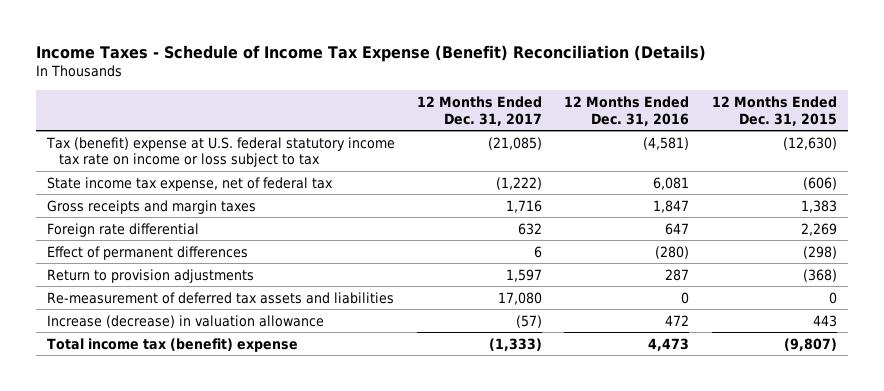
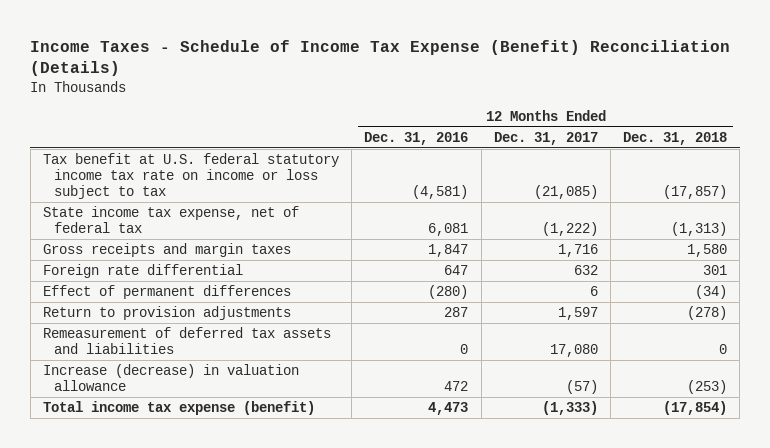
- | 12 Months Ended Dec. 31, 2017 | 12 Months Ended Dec. 31, 2016 | 12 Months Ended Dec. 31, 2015
+ | 12 Months Ended Dec. 31, 2016 | 12 Months Ended Dec. 31, 2017 | 12 Months Ended Dec. 31, 2018
- Tax (benefit) expense at U.S. federal statutory income tax rate on income or loss subject to tax | (21,085) | (4,581) | (12,630)
+ Tax benefit at U.S. federal statutory income tax rate on income or loss subject to tax | (4,581) | (21,085) | (17,857)
- Re-measurement of deferred tax assets and liabilities | 17,080 | 0 | 0
+ Remeasurement of deferred tax assets and liabilities | 0 | 17,080 | 0
- Total income tax (benefit) expense | (1,333) | 4,473 | (9,807)
+ Total income tax expense (benefit) | 4,473 | (1,333) | (17,854)

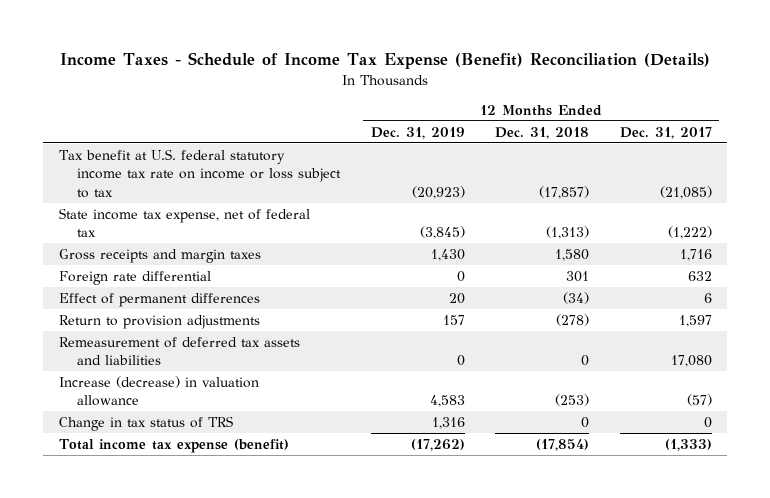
- | 12 Months Ended Dec. 31, 2016 | 12 Months Ended Dec. 31, 2017 | 12 Months Ended Dec. 31, 2018
+ | 12 Months Ended Dec. 31, 2019 | 12 Months Ended Dec. 31, 2018 | 12 Months Ended Dec. 31, 2017
+ Change in tax status of TRS | 1,316 | 0 | 0

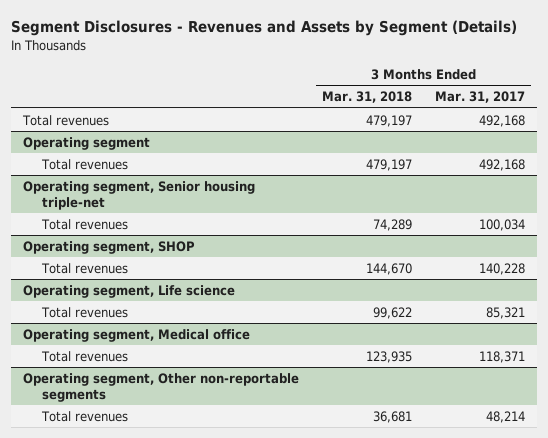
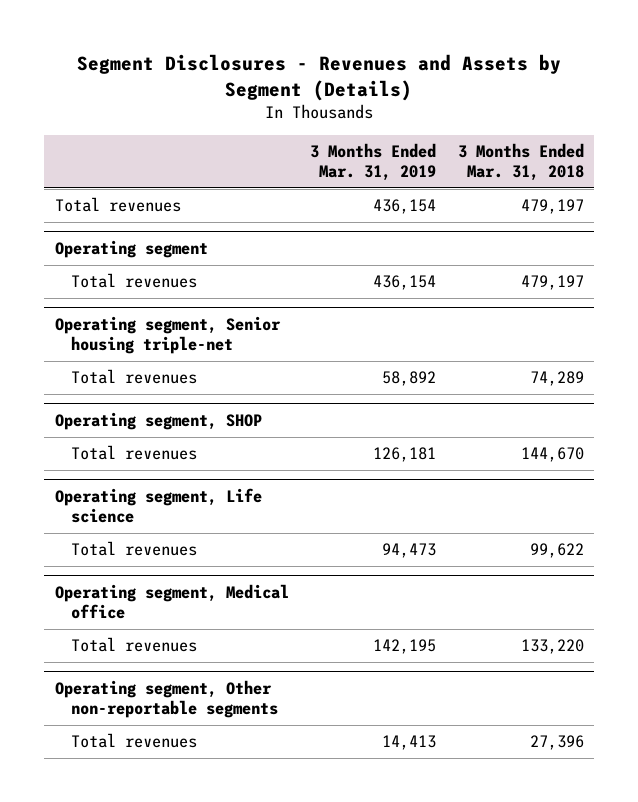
- | 3 Months Ended Mar. 31, 2018 | 3 Months Ended Mar. 31, 2017
+ | 3 Months Ended Mar. 31, 2019 | 3 Months Ended Mar. 31, 2018
@ Operating segment, Medical office
- Total revenues | 123,935 | 118,371
+ Total revenues | 142,195 | 133,220
@ Operating segment, Other non-reportable segments
- Total revenues | 36,681 | 48,214
+ Total revenues | 14,413 | 27,396

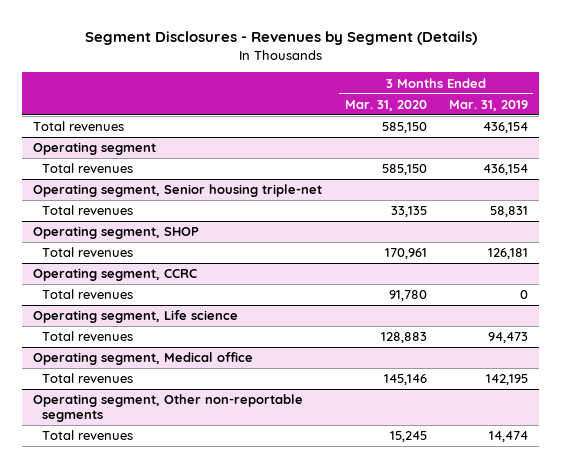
- Segment Disclosures - Revenues and Assets by Segment (Details)
+ Segment Disclosures - Revenues by Segment (Details)
- | 3 Months Ended Mar. 31, 2019 | 3 Months Ended Mar. 31, 2018
+ | 3 Months Ended Mar. 31, 2020 | 3 Months Ended Mar. 31, 2019
@ Operating segment, Senior housing triple-net
- Total revenues | 58,892 | 74,289
+ Total revenues | 33,135 | 58,831
+ Operating segment, CCRC
+ Total revenues | 91,780 | 0
@ Operating segment, Other non-reportable segments
- Total revenues | 14,413 | 27,396
+ Total revenues | 15,245 | 14,474

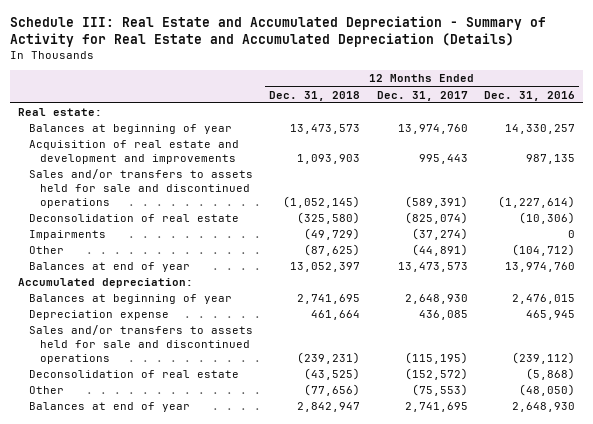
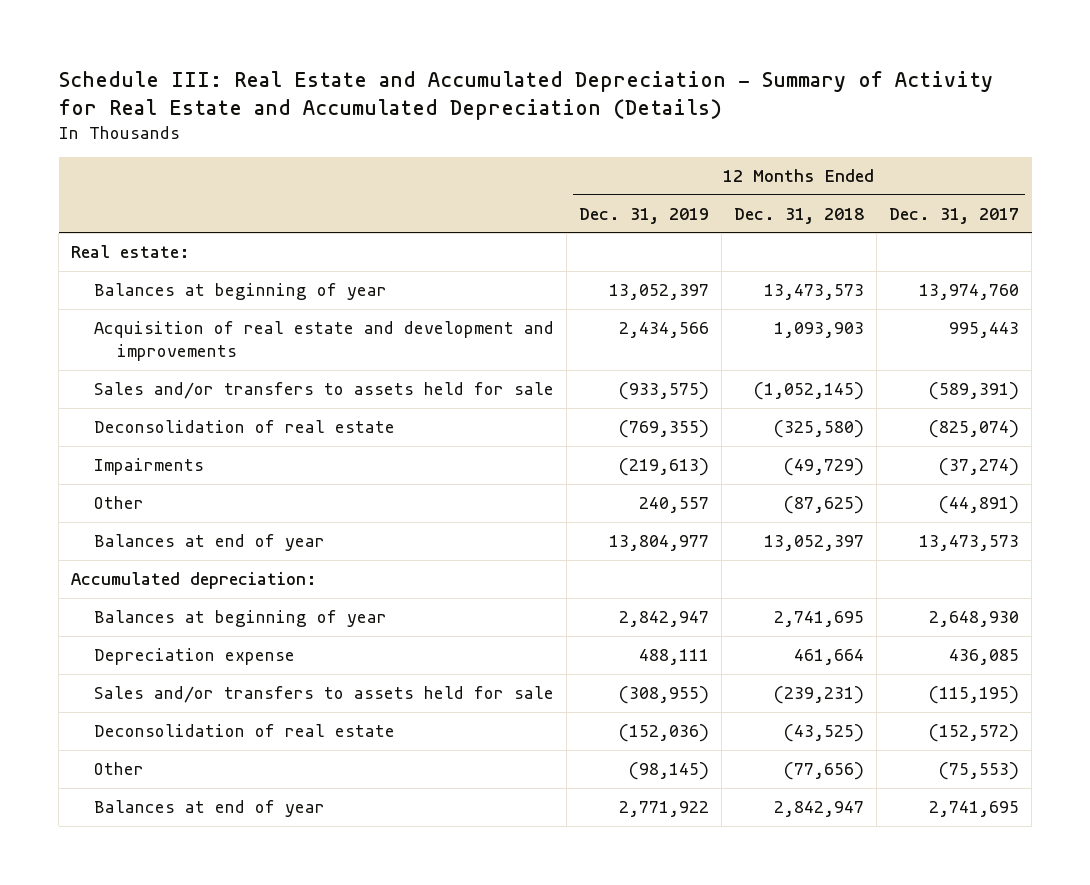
- | 12 Months Ended Dec. 31, 2018 | 12 Months Ended Dec. 31, 2017 | 12 Months Ended Dec. 31, 2016
+ | 12 Months Ended Dec. 31, 2019 | 12 Months Ended Dec. 31, 2018 | 12 Months Ended Dec. 31, 2017
- Sales and/or transfers to assets held for sale and discontinued operations | (1,052,145) | (589,391) | (1,227,614)
+ Sales and/or transfers to assets held for sale | (933,575) | (1,052,145) | (589,391)
- Sales and/or transfers to assets held for sale and discontinued operations | (239,231) | (115,195) | (239,112)
+ Sales and/or transfers to assets held for sale | (308,955) | (239,231) | (115,195)

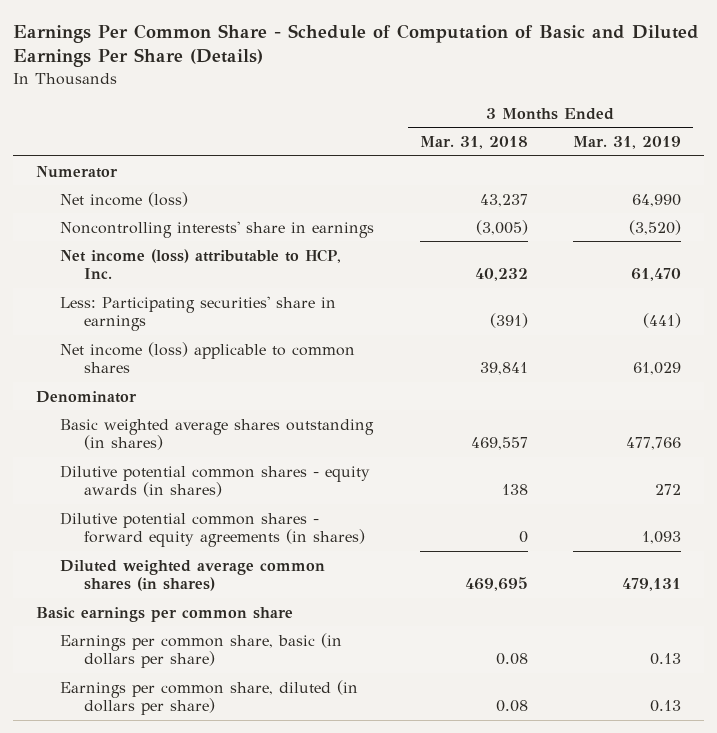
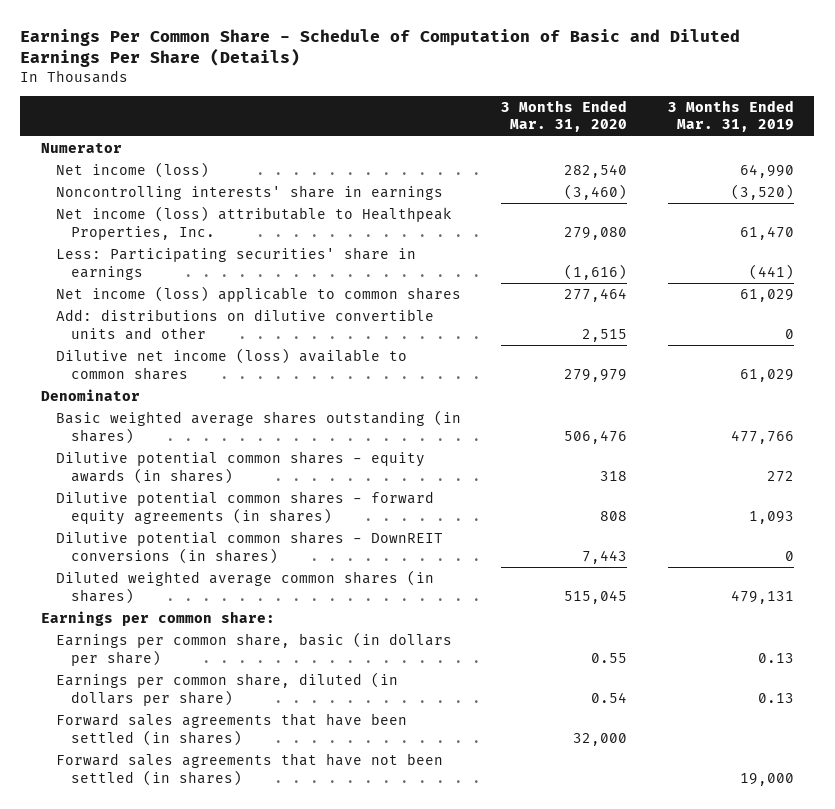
- | 3 Months Ended Mar. 31, 2018 | 3 Months Ended Mar. 31, 2019
+ | 3 Months Ended Mar. 31, 2020 | 3 Months Ended Mar. 31, 2019
- Net income (loss) attributable to HCP, Inc. | 40,232 | 61,470
+ Net income (loss) attributable to Healthpeak Properties, Inc. | 279,080 | 61,470
+ Add: distributions on dilutive convertible units and other | 2,515 | 0
+ Dilutive net income (loss) available to common shares | 279,979 | 61,029
+ Dilutive potential common shares - DownREIT conversions (in shares) | 7,443 | 0
- Basic earnings per common share
+ Earnings per common share:
+ Forward sales agreements that have been settled (in shares) | 32,000 |
+ Forward sales agreements that have not been settled (in shares) | | 19,000

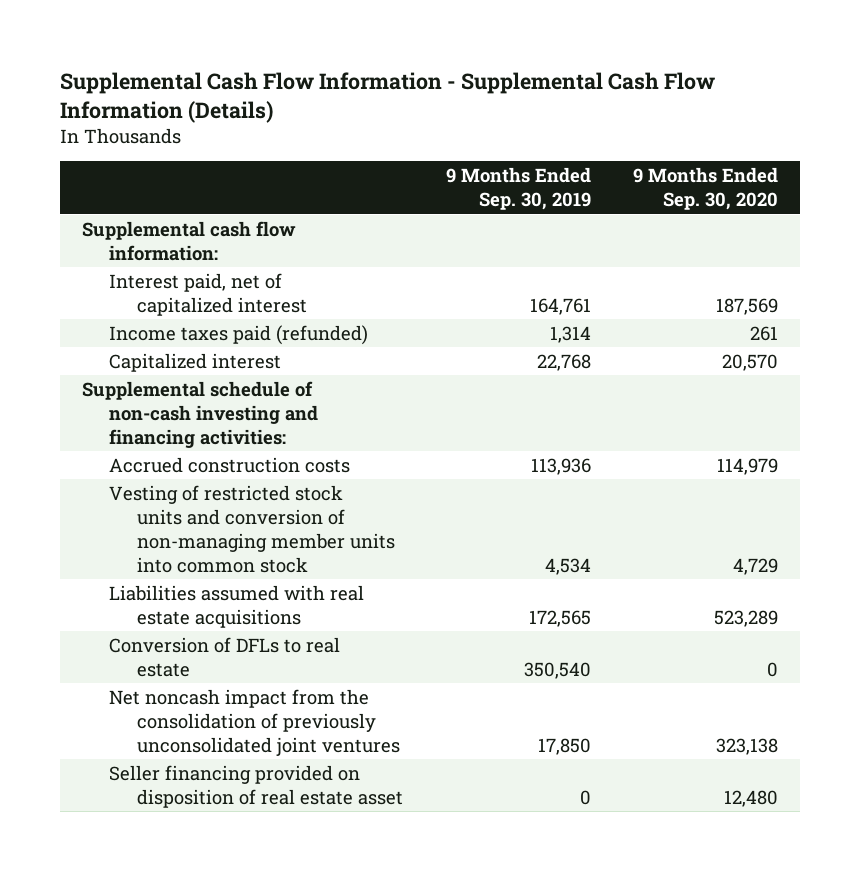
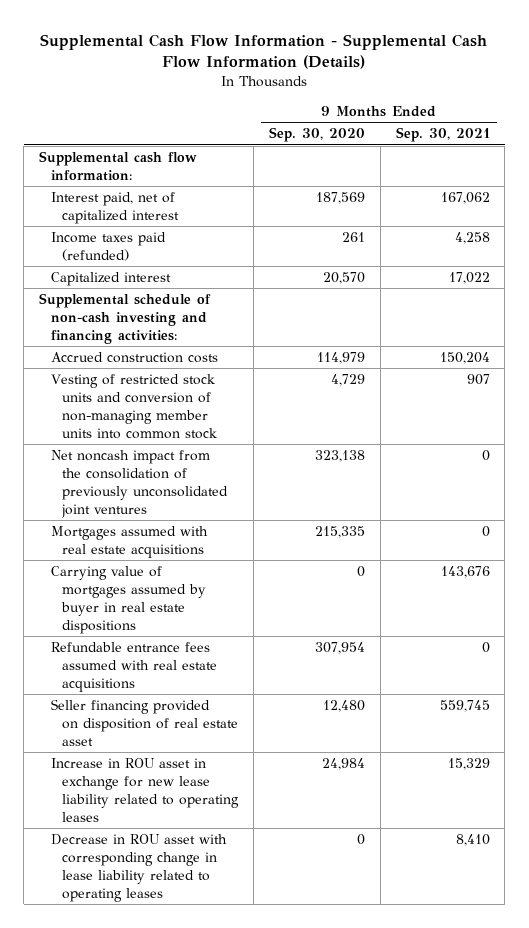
- | 9 Months Ended Sep. 30, 2019 | 9 Months Ended Sep. 30, 2020
+ | 9 Months Ended Sep. 30, 2020 | 9 Months Ended Sep. 30, 2021
- Liabilities assumed with real estate acquisitions | 172,565 | 523,289
- Conversion of DFLs to real estate | 350,540 | 0
+ Mortgages assumed with real estate acquisitions | 215,335 | 0
+ Carrying value of mortgages assumed by buyer in real estate dispositions | 0 | 143,676
+ Refundable entrance fees assumed with real estate acquisitions | 307,954 | 0
+ Increase in ROU asset in exchange for new lease liability related to operating leases | 24,984 | 15,329
+ Decrease in ROU asset with corresponding change in lease liability related to operating leases | 0 | 8,410

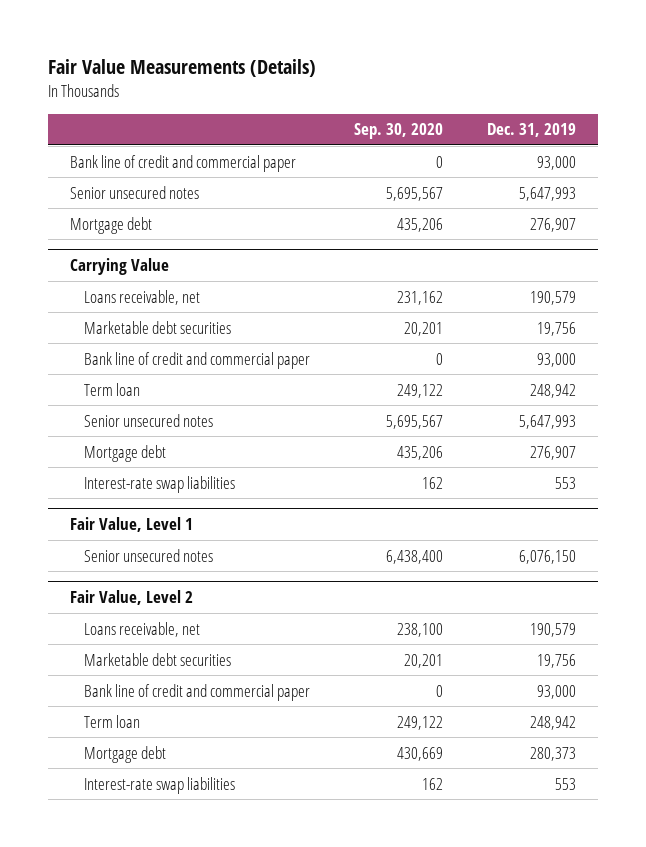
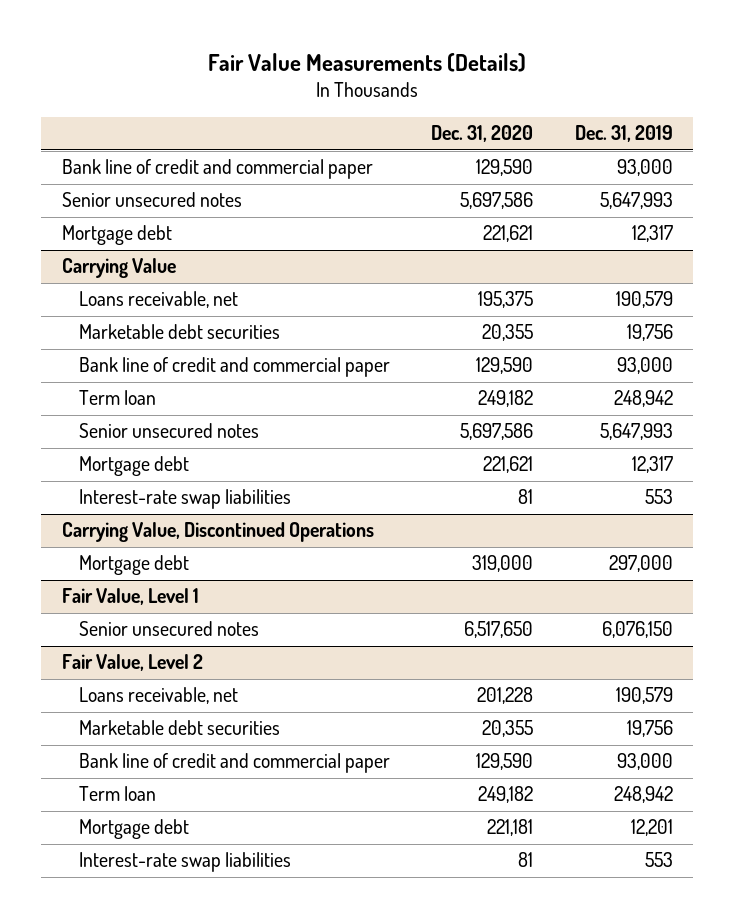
- | Sep. 30, 2020 | Dec. 31, 2019
+ | Dec. 31, 2020 | Dec. 31, 2019
- Mortgage debt | 435,206 | 276,907
+ Mortgage debt | 221,621 | 12,317
@ Carrying Value
- Mortgage debt | 435,206 | 276,907
+ Mortgage debt | 221,621 | 12,317
+ Carrying Value, Discontinued Operations
+ Mortgage debt | 319,000 | 297,000
@ Fair Value, Level 2
- Mortgage debt | 430,669 | 280,373
+ Mortgage debt | 221,181 | 12,201

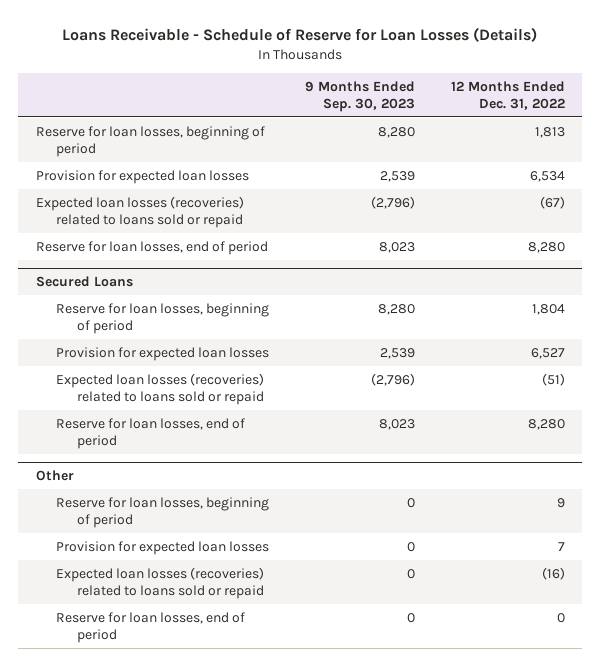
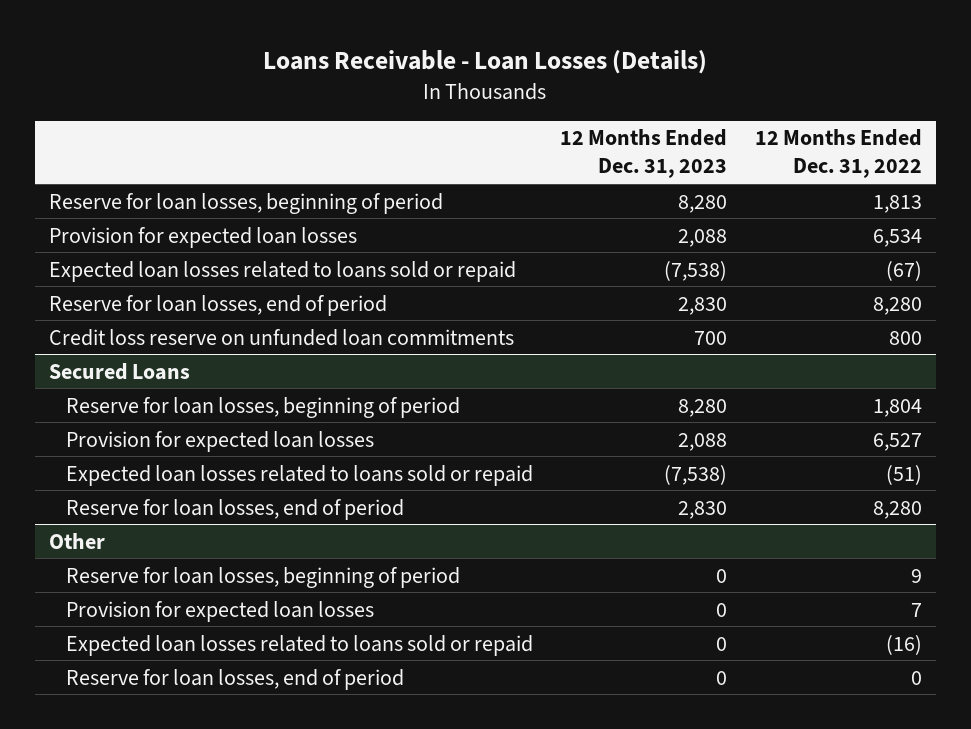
- Loans Receivable - Schedule of Reserve for Loan Losses (Details)
+ Loans Receivable - Loan Losses (Details)
- | 9 Months Ended Sep. 30, 2023 | 12 Months Ended Dec. 31, 2022
+ | 12 Months Ended Dec. 31, 2023 | 12 Months Ended Dec. 31, 2022
- Expected loan losses (recoveries) related to loans sold or repaid | (2,796) | (67)
+ Expected loan losses related to loans sold or repaid | (7,538) | (67)
+ Credit loss reserve on unfunded loan commitments | 700 | 800
@ Secured Loans
- Expected loan losses (recoveries) related to loans sold or repaid | (2,796) | (51)
+ Expected loan losses related to loans sold or repaid | (7,538) | (51)
@ Other
- Expected loan losses (recoveries) related to loans sold or repaid | 0 | (16)
+ Expected loan losses related to loans sold or repaid | 0 | (16)

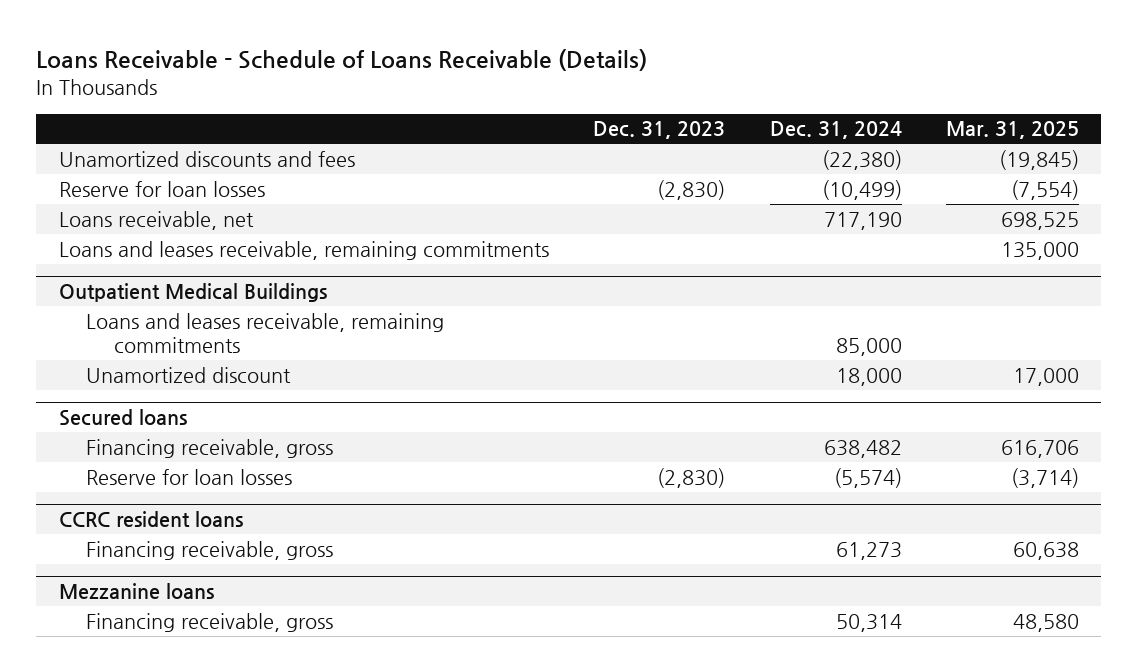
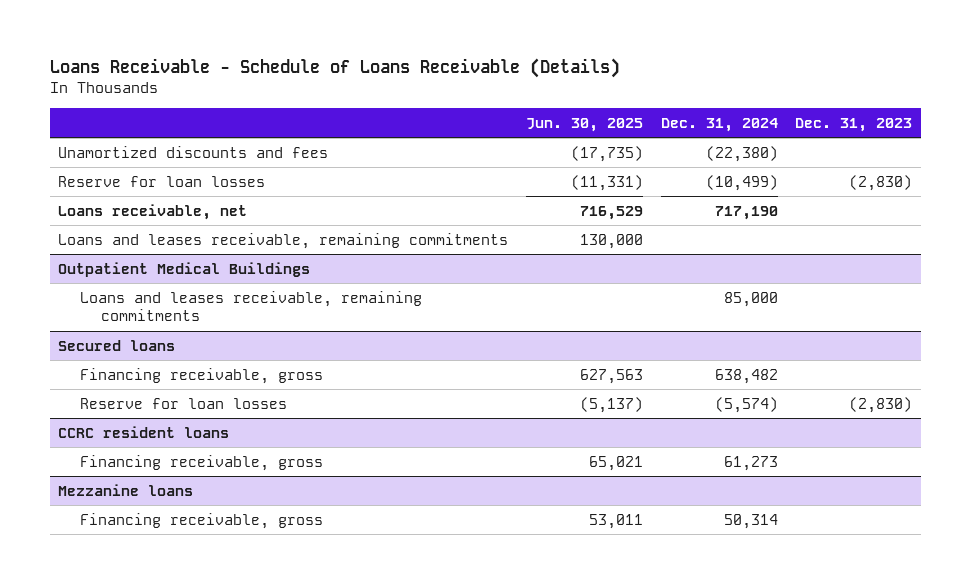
- | Dec. 31, 2023 | Dec. 31, 2024 | Mar. 31, 2025
+ | Jun. 30, 2025 | Dec. 31, 2024 | Dec. 31, 2023
@ Outpatient Medical Buildings
- Unamortized discount | | 18,000 | 17,000

